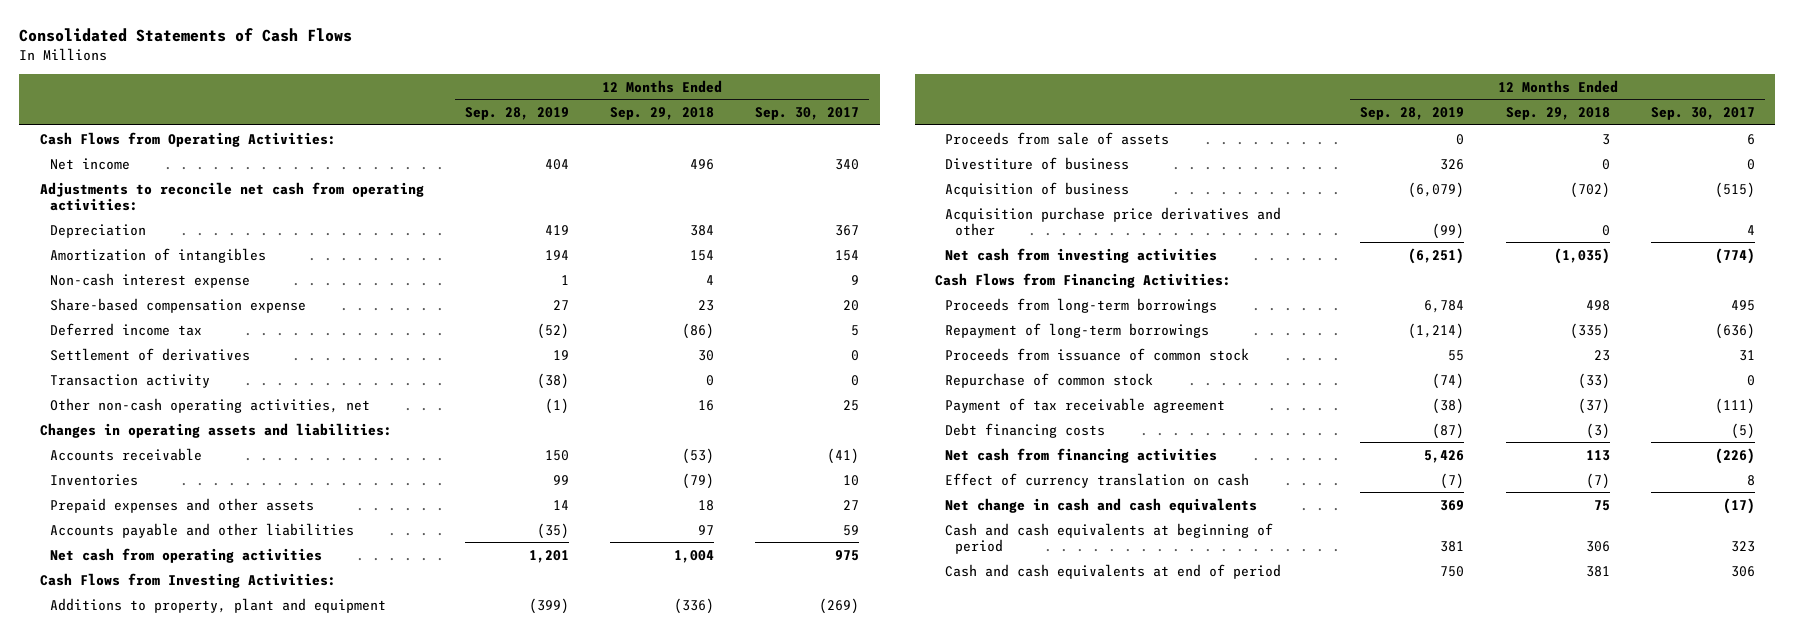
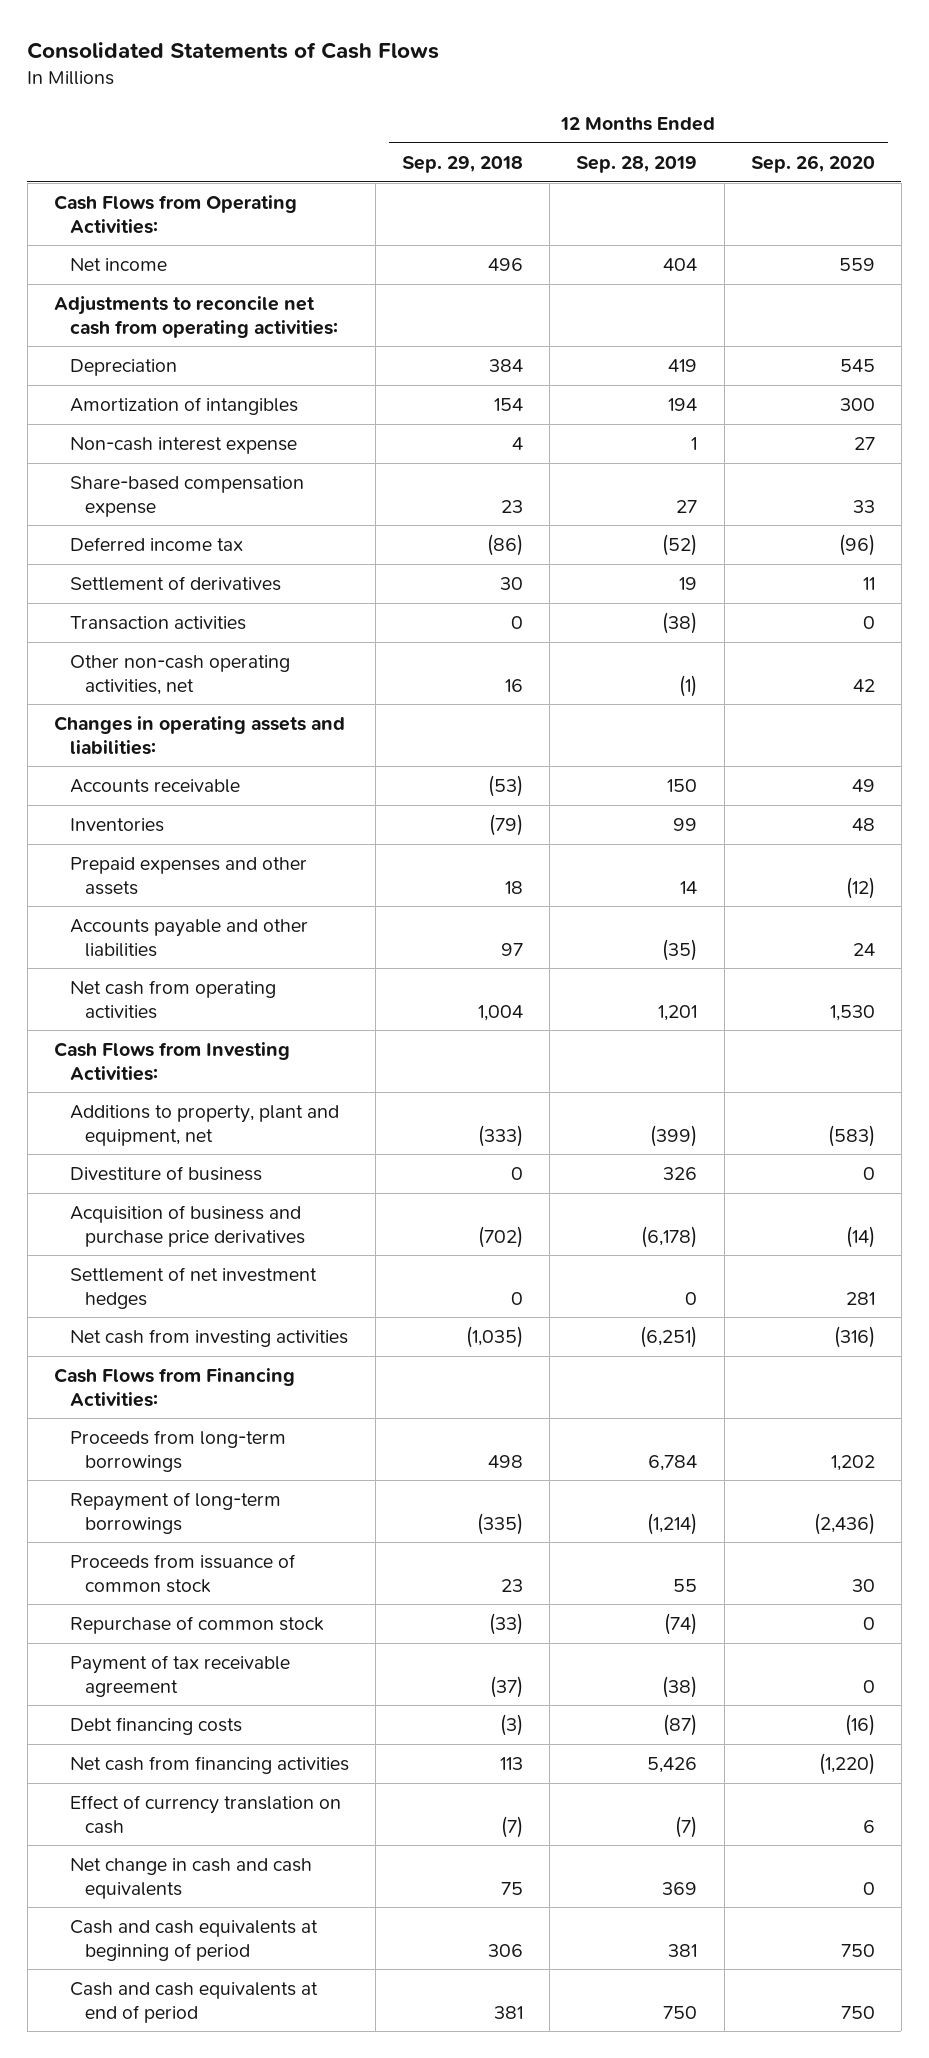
- | 12 Months Ended Sep. 28, 2019 | 12 Months Ended Sep. 29, 2018 | 12 Months Ended Sep. 30, 2017
+ | 12 Months Ended Sep. 29, 2018 | 12 Months Ended Sep. 28, 2019 | 12 Months Ended Sep. 26, 2020
- Transaction activity | (38) | 0 | 0
+ Transaction activities | 0 | (38) | 0
- Additions to property, plant and equipment | (399) | (336) | (269)
- Proceeds from sale of assets | 0 | 3 | 6
+ Additions to property, plant and equipment, net | (333) | (399) | (583)
- Acquisition of business | (6,079) | (702) | (515)
- Acquisition purchase price derivatives and other | (99) | 0 | 4
+ Acquisition of business and purchase price derivatives | (702) | (6,178) | (14)
+ Settlement of net investment hedges | 0 | 0 | 281

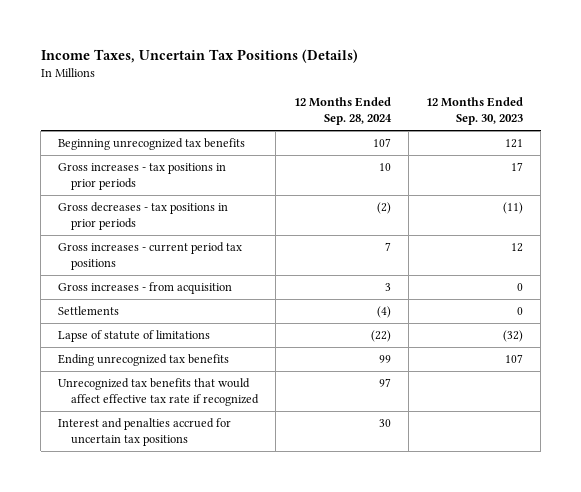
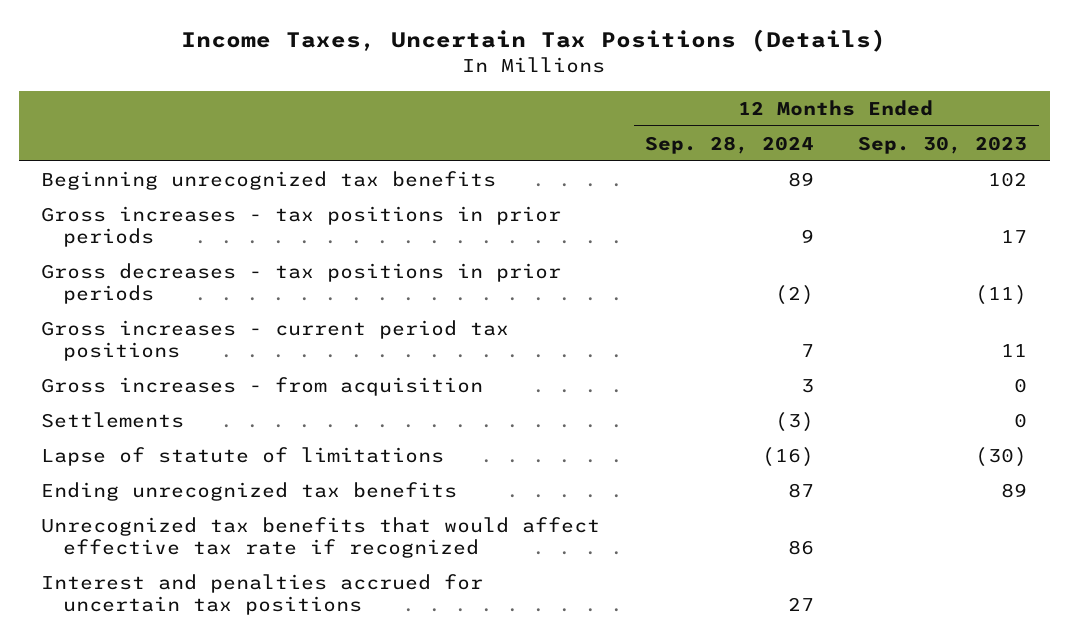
- Beginning unrecognized tax benefits | 107 | 121
- Gross increases - tax positions in prior periods | 10 | 17
+ Beginning unrecognized tax benefits | 89 | 102
+ Gross increases - tax positions in prior periods | 9 | 17
- Gross increases - current period tax positions | 7 | 12
+ Gross increases - current period tax positions | 7 | 11
- Settlements | (4) | 0
- Lapse of statute of limitations | (22) | (32)
- Ending unrecognized tax benefits | 99 | 107
- Unrecognized tax benefits that would affect effective tax rate if recognized | 97 |
- Interest and penalties accrued for uncertain tax positions | 30 |
+ Settlements | (3) | 0
+ Lapse of statute of limitations | (16) | (30)
+ Ending unrecognized tax benefits | 87 | 89
+ Unrecognized tax benefits that would affect effective tax rate if recognized | 86 |
+ Interest and penalties accrued for uncertain tax positions | 27 |

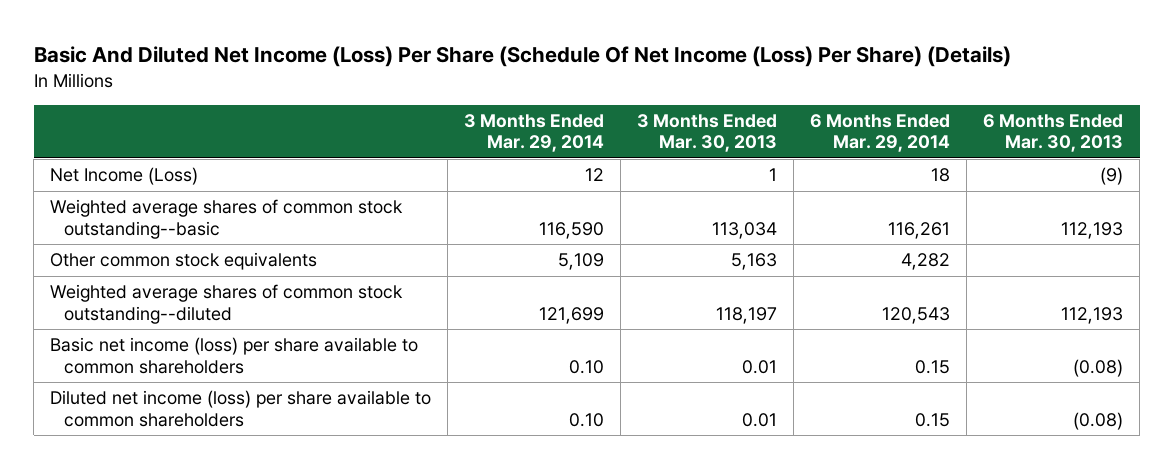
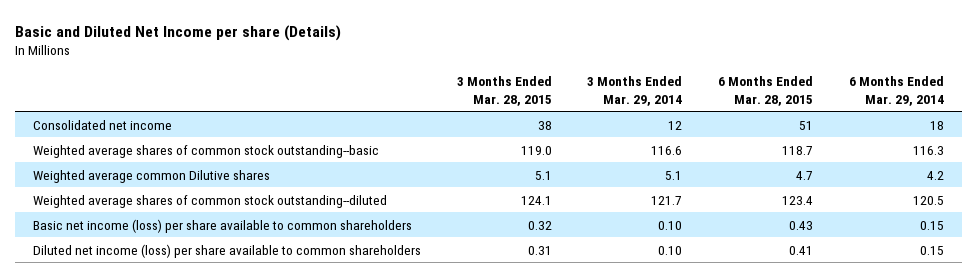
- Basic And Diluted Net Income (Loss) Per Share (Schedule Of Net Income (Loss) Per Share) (Details)
+ Basic and Diluted Net Income per share (Details)
- | 3 Months Ended Mar. 29, 2014 | 3 Months Ended Mar. 30, 2013 | 6 Months Ended Mar. 29, 2014 | 6 Months Ended Mar. 30, 2013
+ | 3 Months Ended Mar. 28, 2015 | 3 Months Ended Mar. 29, 2014 | 6 Months Ended Mar. 28, 2015 | 6 Months Ended Mar. 29, 2014
- Net Income (Loss) | 12 | 1 | 18 | (9)
- Weighted average shares of common stock outstanding--basic | 116,590 | 113,034 | 116,261 | 112,193
- Other common stock equivalents | 5,109 | 5,163 | 4,282 |
- Weighted average shares of common stock outstanding--diluted | 121,699 | 118,197 | 120,543 | 112,193
+ Consolidated net income | 38 | 12 | 51 | 18
+ Weighted average shares of common stock outstanding--basic | 119.0 | 116.6 | 118.7 | 116.3
+ Weighted average common Dilutive shares | 5.1 | 5.1 | 4.7 | 4.2
+ Weighted average shares of common stock outstanding--diluted | 124.1 | 121.7 | 123.4 | 120.5

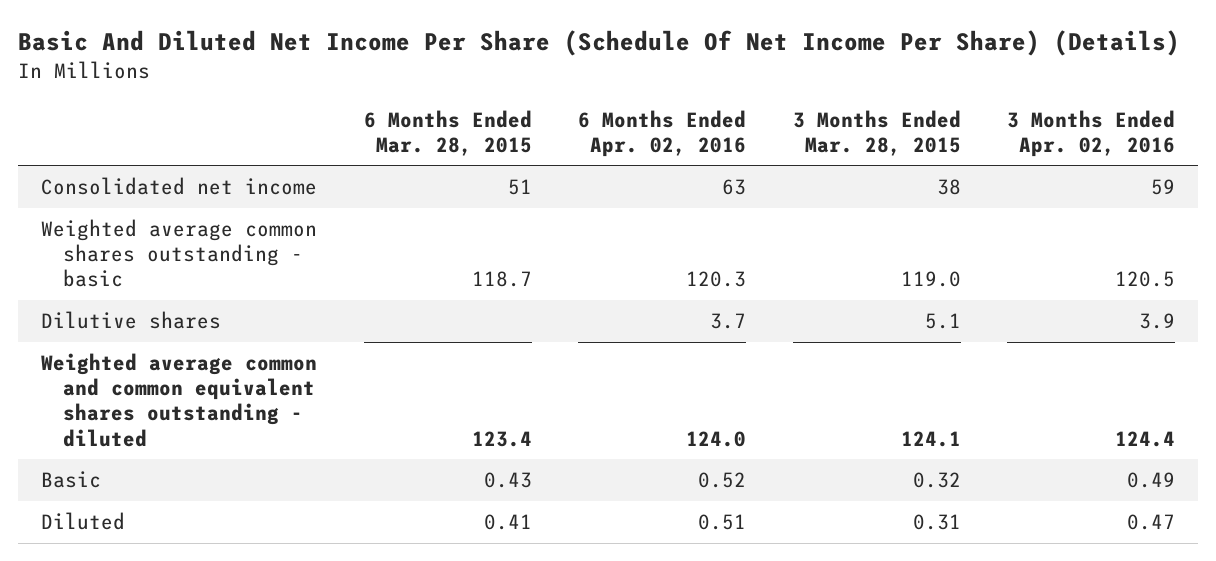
- Basic and Diluted Net Income per share (Details)
+ Basic And Diluted Net Income Per Share (Schedule Of Net Income Per Share) (Details)
- | 3 Months Ended Mar. 28, 2015 | 3 Months Ended Mar. 29, 2014 | 6 Months Ended Mar. 28, 2015 | 6 Months Ended Mar. 29, 2014
+ | 6 Months Ended Mar. 28, 2015 | 6 Months Ended Apr. 02, 2016 | 3 Months Ended Mar. 28, 2015 | 3 Months Ended Apr. 02, 2016
- Weighted average shares of common stock outstanding--basic | 119.0 | 116.6 | 118.7 | 116.3
- Weighted average common Dilutive shares | 5.1 | 5.1 | 4.7 | 4.2
- Weighted average shares of common stock outstanding--diluted | 124.1 | 121.7 | 123.4 | 120.5
- Basic net income (loss) per share available to common shareholders | 0.32 | 0.10 | 0.43 | 0.15
- Diluted net income (loss) per share available to common shareholders | 0.31 | 0.10 | 0.41 | 0.15
+ Weighted average common shares outstanding - basic | 118.7 | 120.3 | 119.0 | 120.5
+ Dilutive shares | | 3.7 | 5.1 | 3.9
+ Weighted average common and common equivalent shares outstanding - diluted | 123.4 | 124.0 | 124.1 | 124.4
+ Basic | 0.43 | 0.52 | 0.32 | 0.49
+ Diluted | 0.41 | 0.51 | 0.31 | 0.47

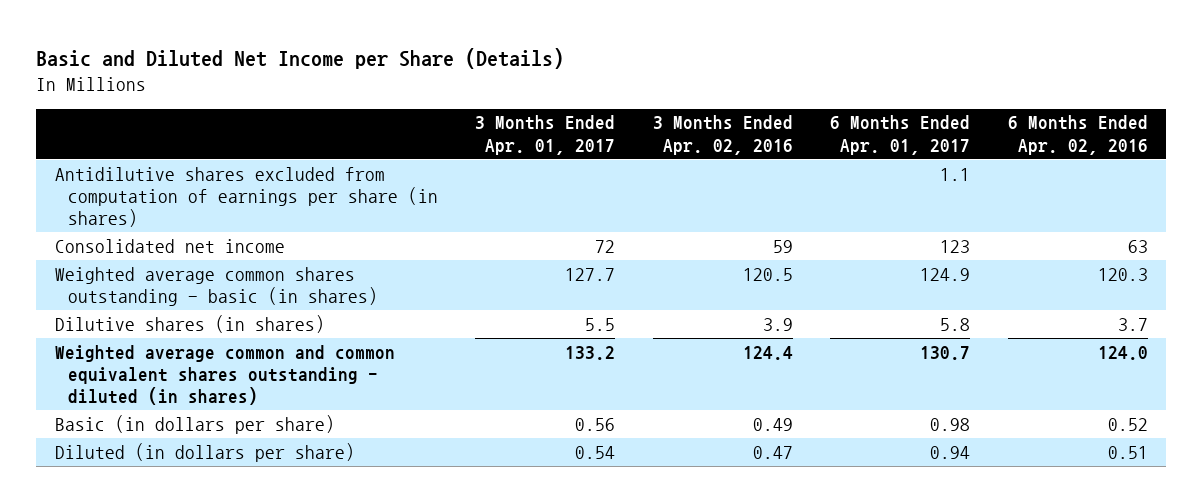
- Basic And Diluted Net Income Per Share (Schedule Of Net Income Per Share) (Details)
+ Basic and Diluted Net Income per Share (Details)
- | 6 Months Ended Mar. 28, 2015 | 6 Months Ended Apr. 02, 2016 | 3 Months Ended Mar. 28, 2015 | 3 Months Ended Apr. 02, 2016
+ | 3 Months Ended Apr. 01, 2017 | 3 Months Ended Apr. 02, 2016 | 6 Months Ended Apr. 01, 2017 | 6 Months Ended Apr. 02, 2016
+ Antidilutive shares excluded from computation of earnings per share (in shares) | | | 1.1 |
- Weighted average common shares outstanding - basic | 118.7 | 120.3 | 119.0 | 120.5
- Dilutive shares | | 3.7 | 5.1 | 3.9
- Weighted average common and common equivalent shares outstanding - diluted | 123.4 | 124.0 | 124.1 | 124.4
- Basic | 0.43 | 0.52 | 0.32 | 0.49
- Diluted | 0.41 | 0.51 | 0.31 | 0.47
+ Weighted average common shares outstanding - basic (in shares) | 127.7 | 120.5 | 124.9 | 120.3
+ Dilutive shares (in shares) | 5.5 | 3.9 | 5.8 | 3.7
+ Weighted average common and common equivalent shares outstanding - diluted (in shares) | 133.2 | 124.4 | 130.7 | 124.0
+ Basic (in dollars per share) | 0.56 | 0.49 | 0.98 | 0.52
+ Diluted (in dollars per share) | 0.54 | 0.47 | 0.94 | 0.51

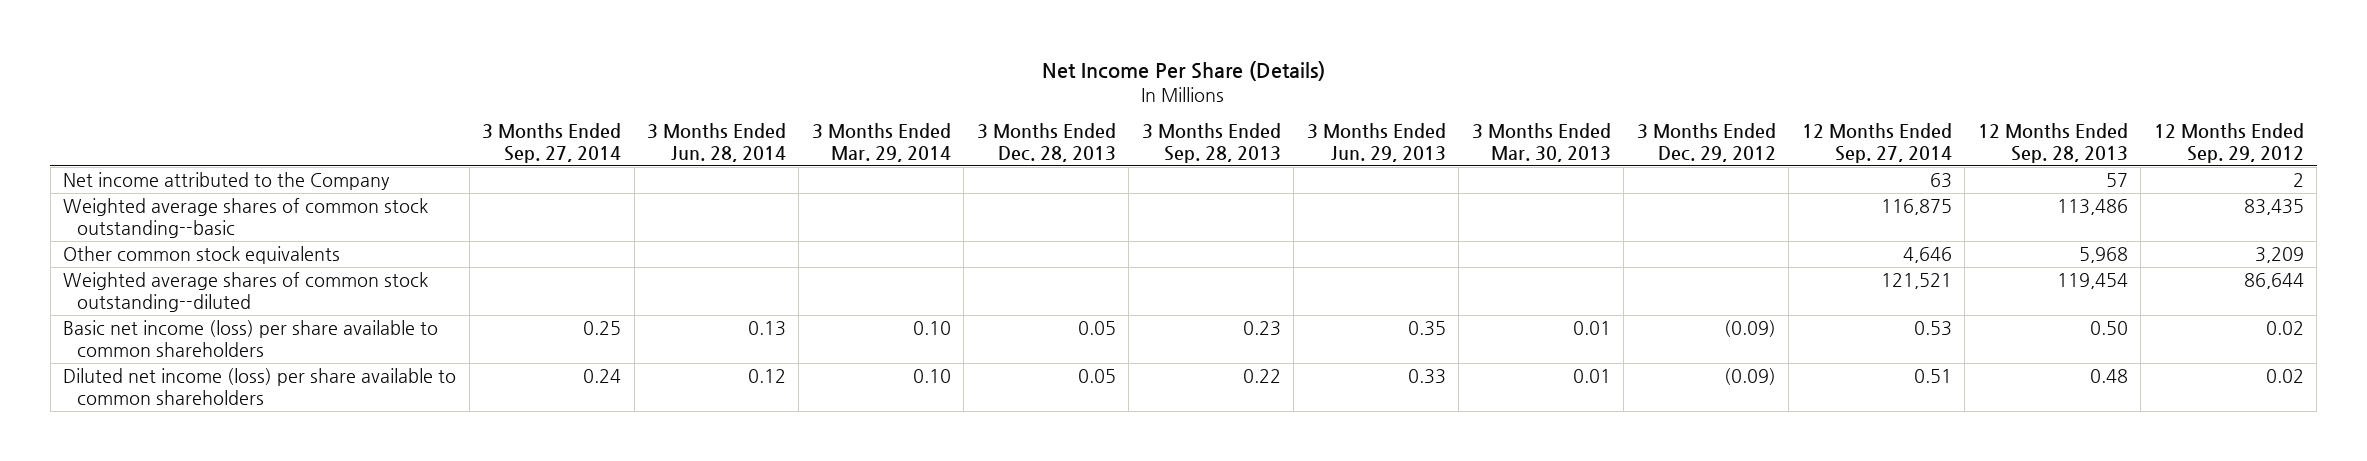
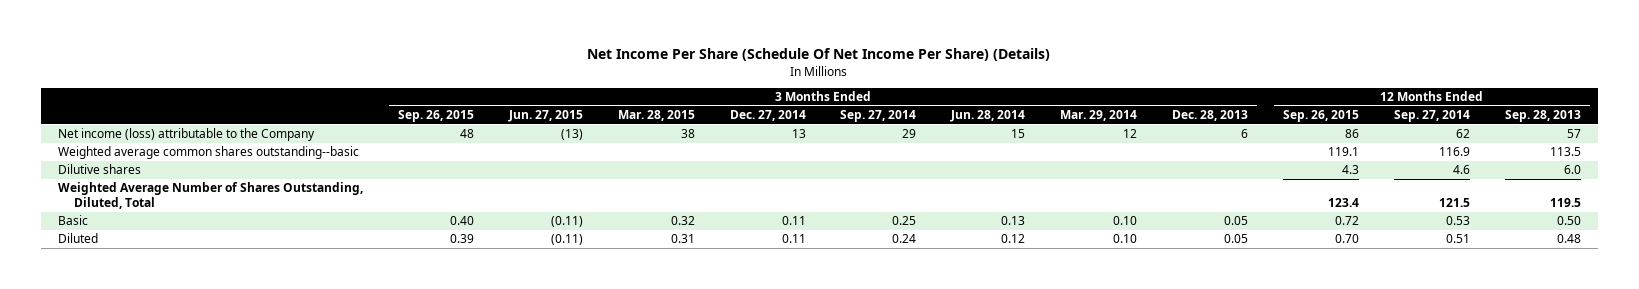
- Net Income Per Share (Details)
+ Net Income Per Share (Schedule Of Net Income Per Share) (Details)
- | 3 Months Ended Sep. 27, 2014 | 3 Months Ended Jun. 28, 2014 | 3 Months Ended Mar. 29, 2014 | 3 Months Ended Dec. 28, 2013 | 3 Months Ended Sep. 28, 2013 | 3 Months Ended Jun. 29, 2013 | 3 Months Ended Mar. 30, 2013 | 3 Months Ended Dec. 29, 2012 | 12 Months Ended Sep. 27, 2014 | 12 Months Ended Sep. 28, 2013 | 12 Months Ended Sep. 29, 2012
+ | 3 Months Ended Sep. 26, 2015 | 3 Months Ended Jun. 27, 2015 | 3 Months Ended Mar. 28, 2015 | 3 Months Ended Dec. 27, 2014 | 3 Months Ended Sep. 27, 2014 | 3 Months Ended Jun. 28, 2014 | 3 Months Ended Mar. 29, 2014 | 3 Months Ended Dec. 28, 2013 | 12 Months Ended Sep. 26, 2015 | 12 Months Ended Sep. 27, 2014 | 12 Months Ended Sep. 28, 2013
- Net income attributed to the Company | | | | | | | | | 63 | 57 | 2
- Weighted average shares of common stock outstanding--basic | | | | | | | | | 116,875 | 113,486 | 83,435
- Other common stock equivalents | | | | | | | | | 4,646 | 5,968 | 3,209
- Weighted average shares of common stock outstanding--diluted | | | | | | | | | 121,521 | 119,454 | 86,644
- Basic net income (loss) per share available to common shareholders | 0.25 | 0.13 | 0.10 | 0.05 | 0.23 | 0.35 | 0.01 | (0.09) | 0.53 | 0.50 | 0.02
- Diluted net income (loss) per share available to common shareholders | 0.24 | 0.12 | 0.10 | 0.05 | 0.22 | 0.33 | 0.01 | (0.09) | 0.51 | 0.48 | 0.02
+ Net income (loss) attributable to the Company | 48 | (13) | 38 | 13 | 29 | 15 | 12 | 6 | 86 | 62 | 57
+ Weighted average common shares outstanding--basic | | | | | | | | | 119.1 | 116.9 | 113.5
+ Dilutive shares | | | | | | | | | 4.3 | 4.6 | 6.0
+ Weighted Average Number of Shares Outstanding, Diluted, Total | | | | | | | | | 123.4 | 121.5 | 119.5
+ Basic | 0.40 | (0.11) | 0.32 | 0.11 | 0.25 | 0.13 | 0.10 | 0.05 | 0.72 | 0.53 | 0.50
+ Diluted | 0.39 | (0.11) | 0.31 | 0.11 | 0.24 | 0.12 | 0.10 | 0.05 | 0.70 | 0.51 | 0.48

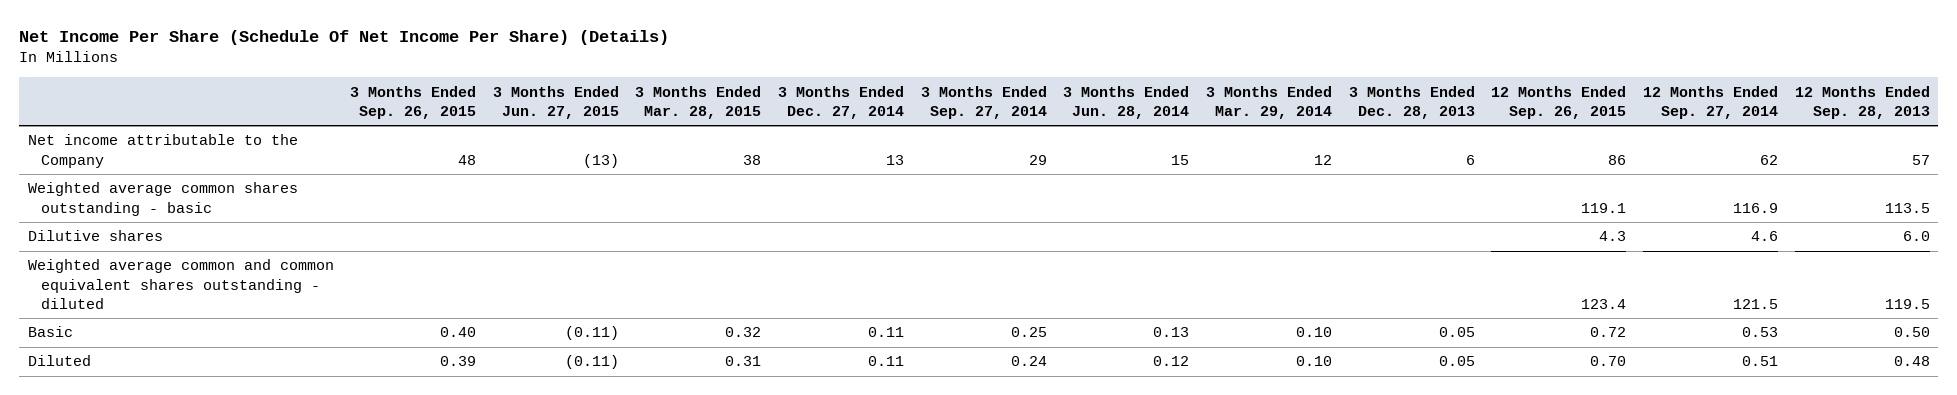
- Net income (loss) attributable to the Company | 48 | (13) | 38 | 13 | 29 | 15 | 12 | 6 | 86 | 62 | 57
- Weighted average common shares outstanding--basic | | | | | | | | | 119.1 | 116.9 | 113.5
+ Net income attributable to the Company | 48 | (13) | 38 | 13 | 29 | 15 | 12 | 6 | 86 | 62 | 57
+ Weighted average common shares outstanding - basic | | | | | | | | | 119.1 | 116.9 | 113.5
- Weighted Average Number of Shares Outstanding, Diluted, Total | | | | | | | | | 123.4 | 121.5 | 119.5
+ Weighted average common and common equivalent shares outstanding - diluted | | | | | | | | | 123.4 | 121.5 | 119.5

